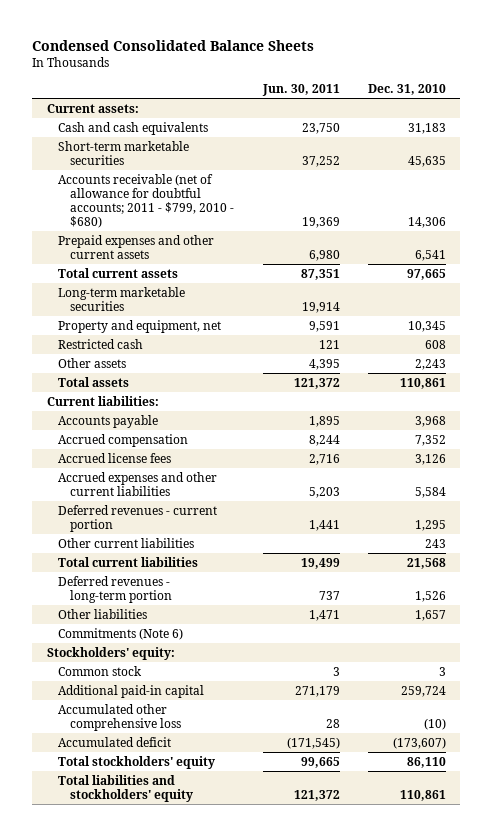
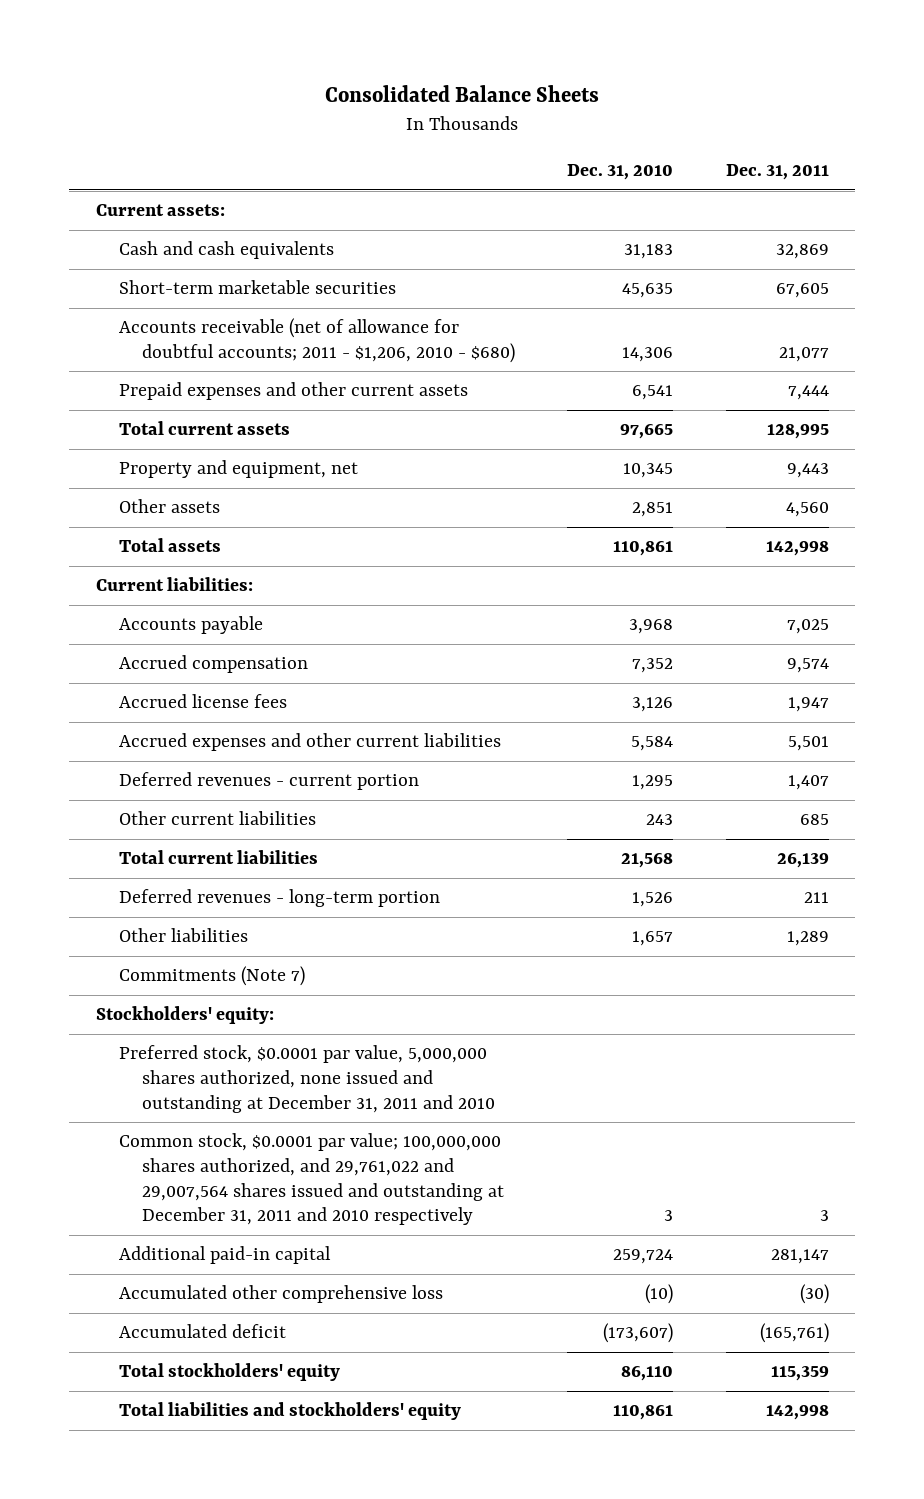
- Condensed Consolidated Balance Sheets
+ Consolidated Balance Sheets
- | Jun. 30, 2011 | Dec. 31, 2010
+ | Dec. 31, 2010 | Dec. 31, 2011
- Accounts receivable (net of allowance for doubtful accounts; 2011 - $799, 2010 - $680) | 19,369 | 14,306
+ Accounts receivable (net of allowance for doubtful accounts; 2011 - $1,206, 2010 - $680) | 14,306 | 21,077
- Long-term marketable securities | 19,914 |
- Restricted cash | 121 | 608
- Other assets | 4,395 | 2,243
+ Other assets | 2,851 | 4,560
- Commitments (Note 6)
+ Commitments (Note 7)
- Common stock | 3 | 3
+ Preferred stock, $0.0001 par value, 5,000,000 shares authorized, none issued and outstanding at December 31, 2011 and 2010
+ Common stock, $0.0001 par value; 100,000,000 shares authorized, and 29,761,022 and 29,007,564 shares issued and outstanding at December 31, 2011 and 2010 respectively | 3 | 3

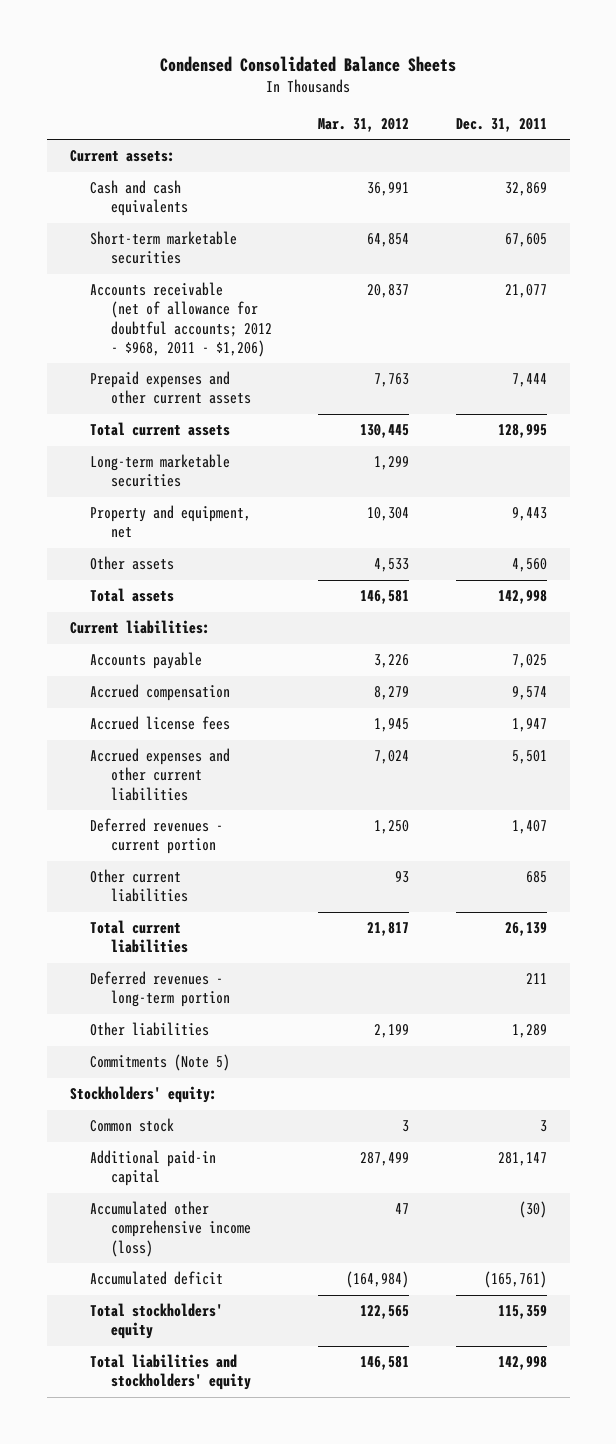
- Consolidated Balance Sheets
+ Condensed Consolidated Balance Sheets
- | Dec. 31, 2010 | Dec. 31, 2011
+ | Mar. 31, 2012 | Dec. 31, 2011
- Accounts receivable (net of allowance for doubtful accounts; 2011 - $1,206, 2010 - $680) | 14,306 | 21,077
+ Accounts receivable (net of allowance for doubtful accounts; 2012 - $968, 2011 - $1,206) | 20,837 | 21,077
+ Long-term marketable securities | 1,299 |
- Commitments (Note 7)
+ Commitments (Note 5)
- Preferred stock, $0.0001 par value, 5,000,000 shares authorized, none issued and outstanding at December 31, 2011 and 2010
- Common stock, $0.0001 par value; 100,000,000 shares authorized, and 29,761,022 and 29,007,564 shares issued and outstanding at December 31, 2011 and 2010 respectively | 3 | 3
+ Common stock | 3 | 3
- Accumulated other comprehensive loss | (10) | (30)
+ Accumulated other comprehensive income (loss) | 47 | (30)

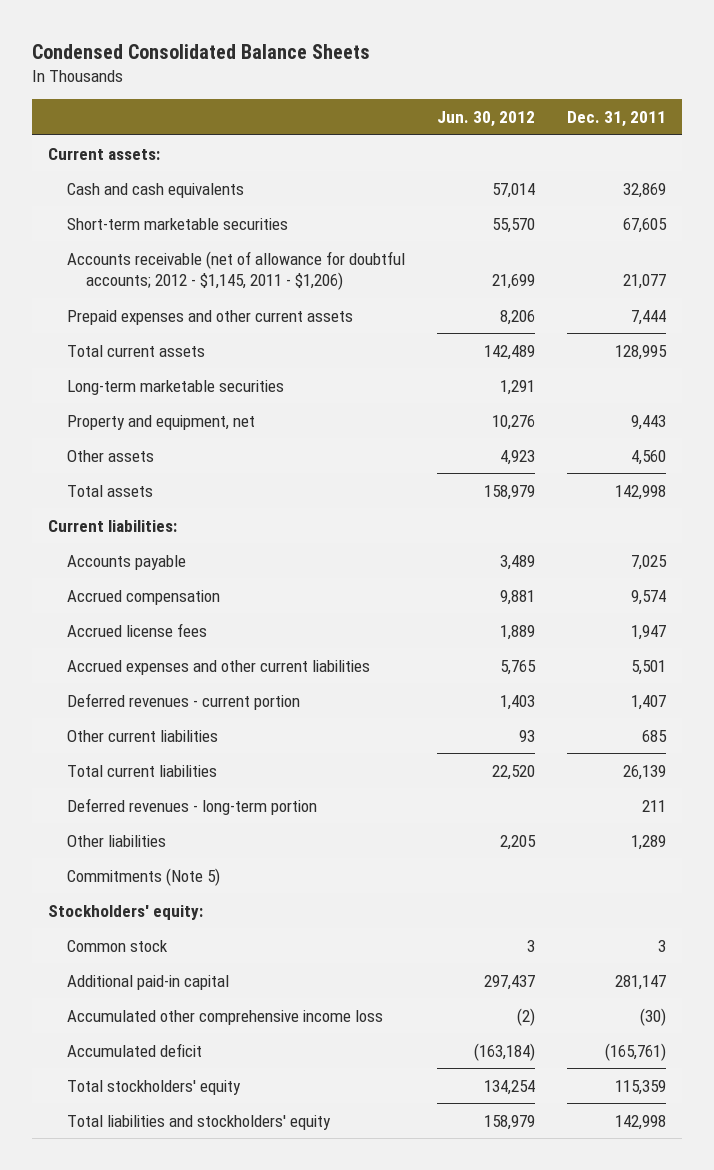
- | Mar. 31, 2012 | Dec. 31, 2011
+ | Jun. 30, 2012 | Dec. 31, 2011
- Accounts receivable (net of allowance for doubtful accounts; 2012 - $968, 2011 - $1,206) | 20,837 | 21,077
+ Accounts receivable (net of allowance for doubtful accounts; 2012 - $1,145, 2011 - $1,206) | 21,699 | 21,077
- Accumulated other comprehensive income (loss) | 47 | (30)
+ Accumulated other comprehensive income loss | (2) | (30)

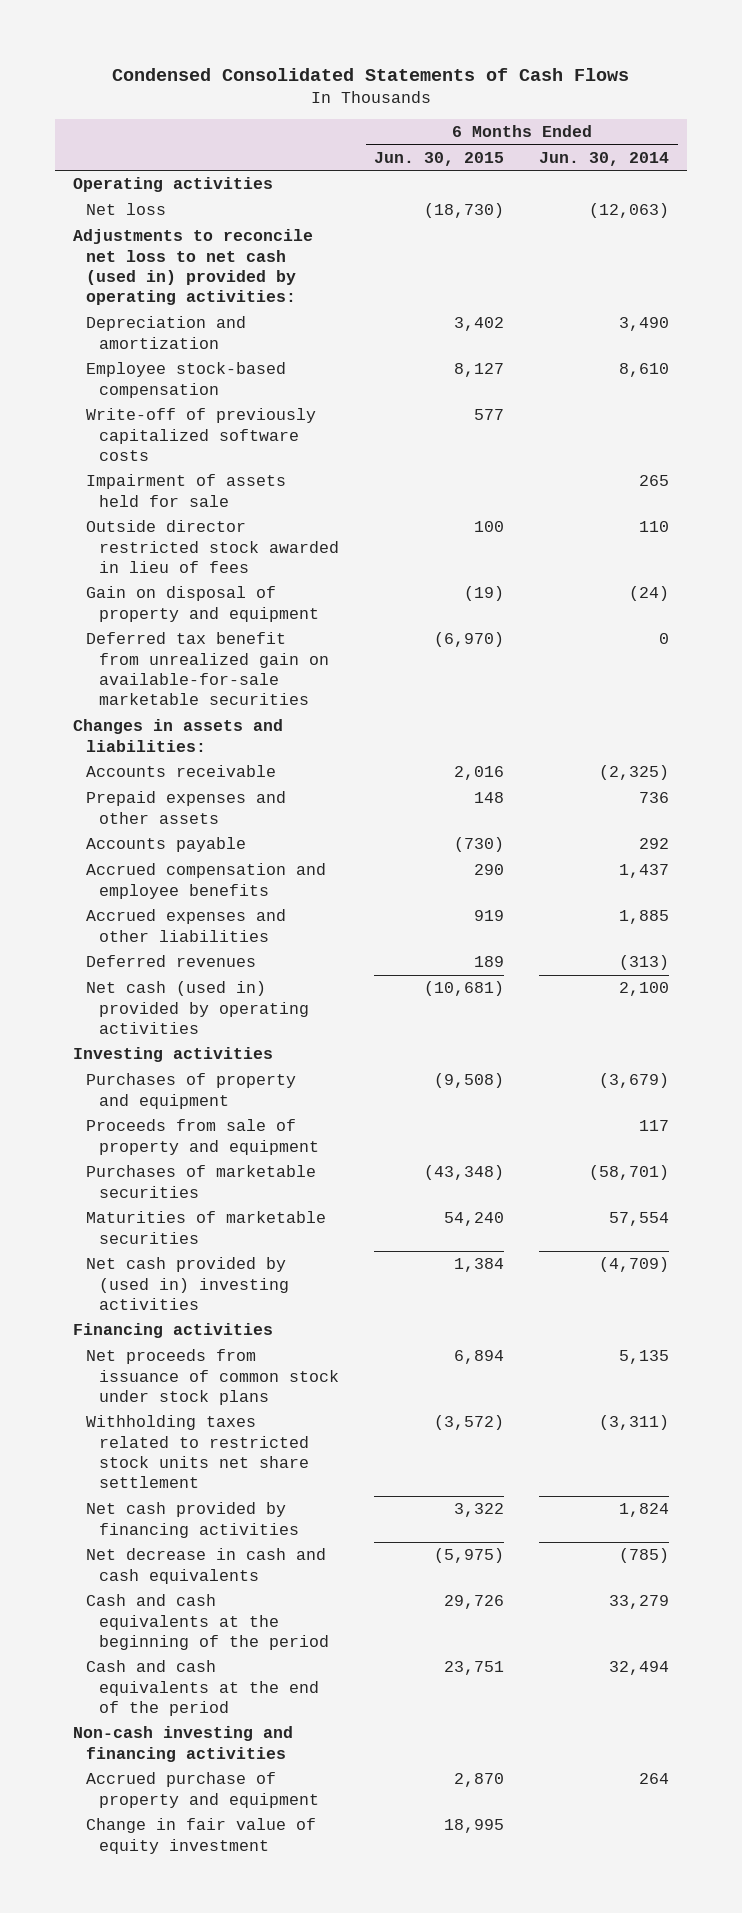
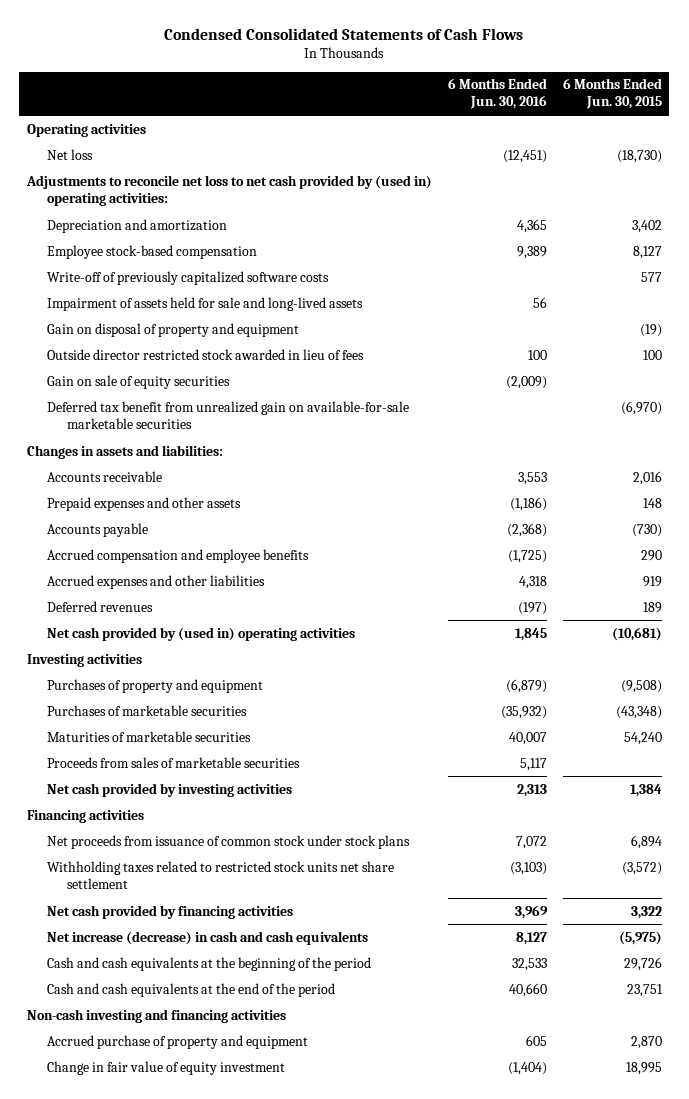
- | 6 Months Ended Jun. 30, 2015 | 6 Months Ended Jun. 30, 2014
+ | 6 Months Ended Jun. 30, 2016 | 6 Months Ended Jun. 30, 2015
- Adjustments to reconcile net loss to net cash (used in) provided by operating activities:
+ Adjustments to reconcile net loss to net cash provided by (used in) operating activities:
- Impairment of assets held for sale | | 265
+ Impairment of assets held for sale and long-lived assets | 56 |
moved down: Outside director restricted stock awarded in lieu of fees | 100 | 100
+ Gain on sale of equity securities | (2,009) |
- Net cash (used in) provided by operating activities | (10,681) | 2,100
+ Net cash provided by (used in) operating activities | 1,845 | (10,681)
- Proceeds from sale of property and equipment | | 117
- Net cash provided by (used in) investing activities | 1,384 | (4,709)
+ Proceeds from sales of marketable securities | 5,117 |
+ Net cash provided by investing activities | 2,313 | 1,384
- Net decrease in cash and cash equivalents | (5,975) | (785)
+ Net increase (decrease) in cash and cash equivalents | 8,127 | (5,975)

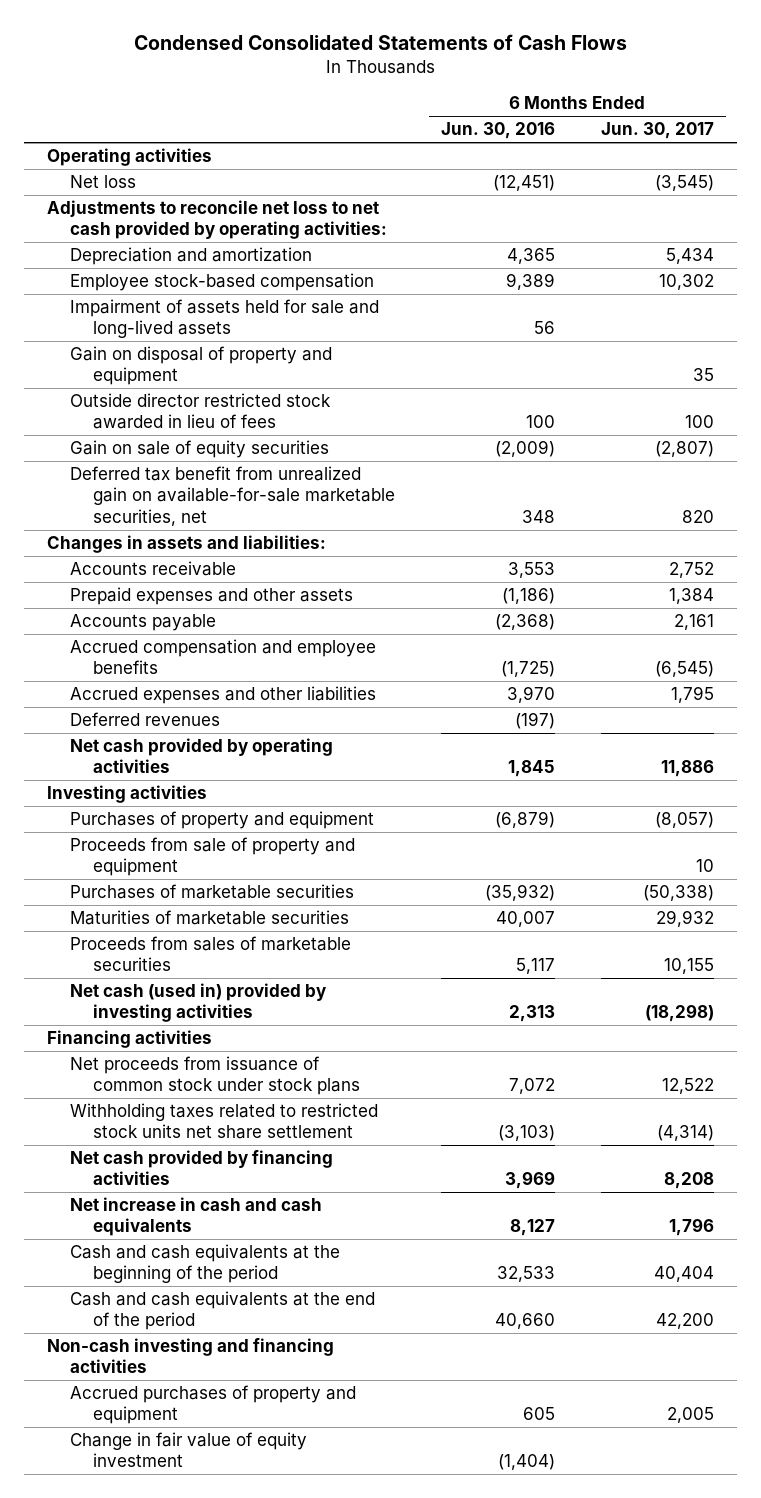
- | 6 Months Ended Jun. 30, 2016 | 6 Months Ended Jun. 30, 2015
+ | 6 Months Ended Jun. 30, 2016 | 6 Months Ended Jun. 30, 2017
- Adjustments to reconcile net loss to net cash provided by (used in) operating activities:
+ Adjustments to reconcile net loss to net cash provided by operating activities:
- Write-off of previously capitalized software costs | | 577
- Deferred tax benefit from unrealized gain on available-for-sale marketable securities | | (6,970)
+ Deferred tax benefit from unrealized gain on available-for-sale marketable securities, net | 348 | 820
- Accrued expenses and other liabilities | 4,318 | 919
+ Accrued expenses and other liabilities | 3,970 | 1,795
- Net cash provided by (used in) operating activities | 1,845 | (10,681)
+ Net cash provided by operating activities | 1,845 | 11,886
+ Proceeds from sale of property and equipment | | 10
- Net cash provided by investing activities | 2,313 | 1,384
+ Net cash (used in) provided by investing activities | 2,313 | (18,298)
- Net increase (decrease) in cash and cash equivalents | 8,127 | (5,975)
+ Net increase in cash and cash equivalents | 8,127 | 1,796
- Accrued purchase of property and equipment | 605 | 2,870
+ Accrued purchases of property and equipment | 605 | 2,005

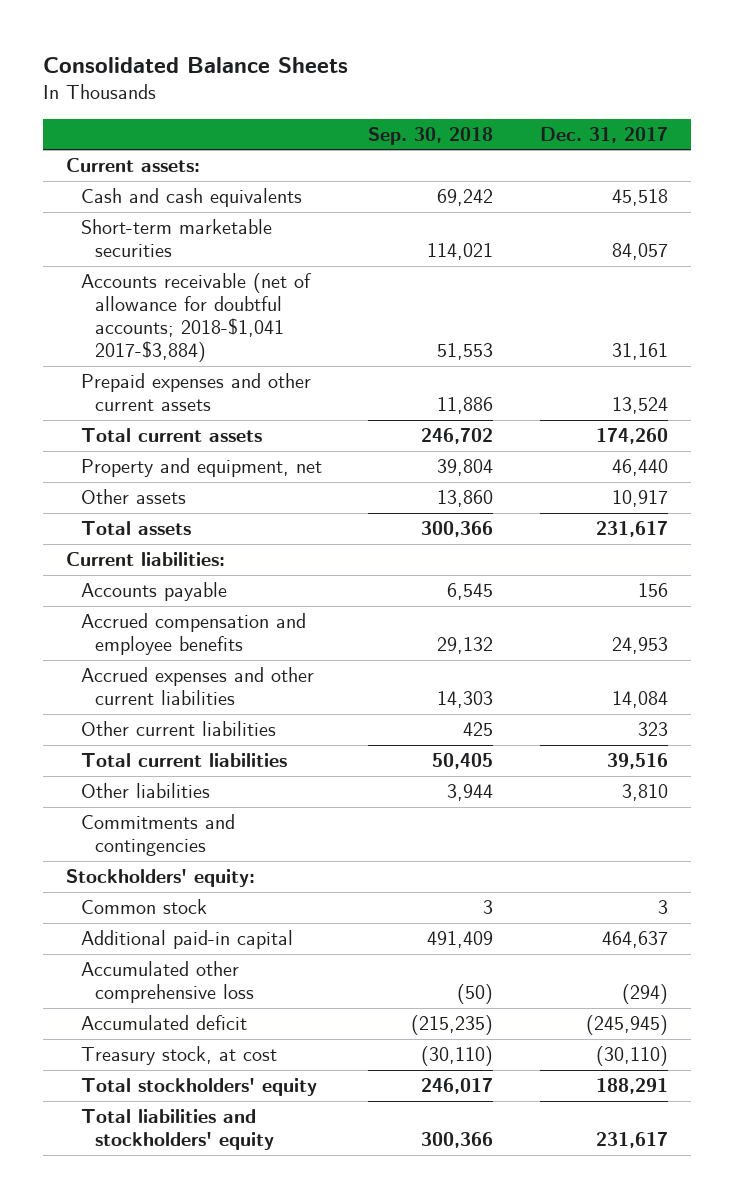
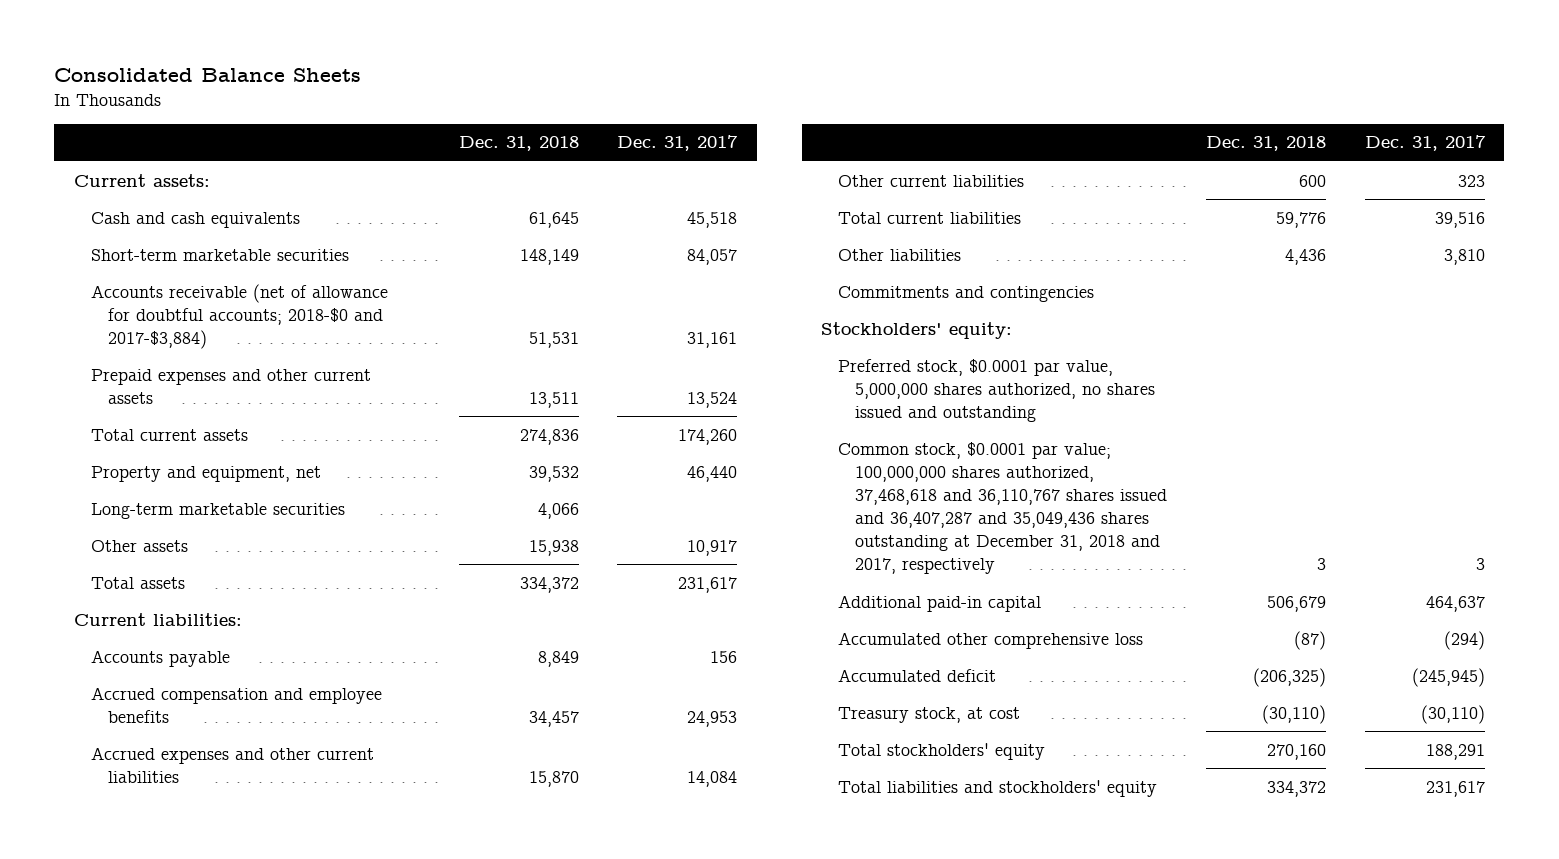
- | Sep. 30, 2018 | Dec. 31, 2017
+ | Dec. 31, 2018 | Dec. 31, 2017
- Accounts receivable (net of allowance for doubtful accounts; 2018-$1,041 2017-$3,884) | 51,553 | 31,161
+ Accounts receivable (net of allowance for doubtful accounts; 2018-$0 and 2017-$3,884) | 51,531 | 31,161
+ Long-term marketable securities | 4,066 |
- Common stock | 3 | 3
+ Preferred stock, $0.0001 par value, 5,000,000 shares authorized, no shares issued and outstanding
+ Common stock, $0.0001 par value; 100,000,000 shares authorized, 37,468,618 and 36,110,767 shares issued and 36,407,287 and 35,049,436 shares outstanding at December 31, 2018 and 2017, respectively | 3 | 3

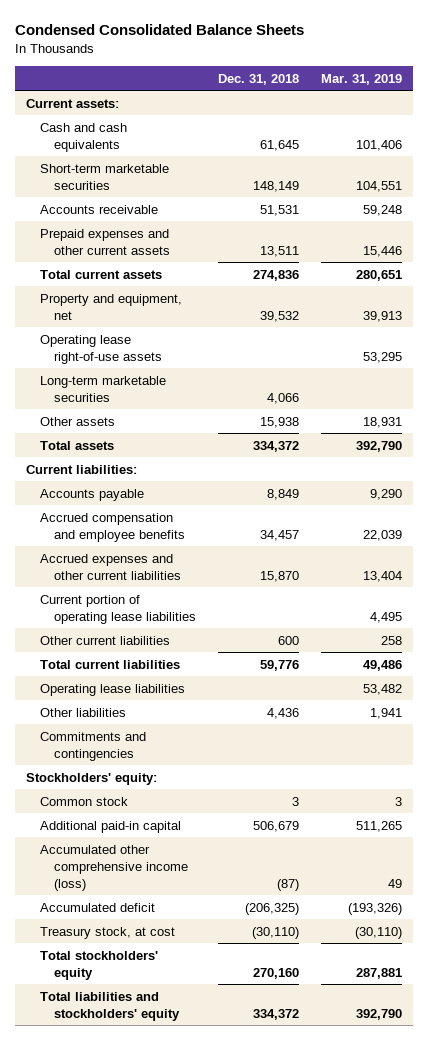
- Consolidated Balance Sheets
+ Condensed Consolidated Balance Sheets
- | Dec. 31, 2018 | Dec. 31, 2017
+ | Dec. 31, 2018 | Mar. 31, 2019
- Accounts receivable (net of allowance for doubtful accounts; 2018-$0 and 2017-$3,884) | 51,531 | 31,161
+ Accounts receivable | 51,531 | 59,248
+ Operating lease right-of-use assets | | 53,295
+ Current portion of operating lease liabilities | | 4,495
+ Operating lease liabilities | | 53,482
- Preferred stock, $0.0001 par value, 5,000,000 shares authorized, no shares issued and outstanding
- Common stock, $0.0001 par value; 100,000,000 shares authorized, 37,468,618 and 36,110,767 shares issued and 36,407,287 and 35,049,436 shares outstanding at December 31, 2018 and 2017, respectively | 3 | 3
+ Common stock | 3 | 3
- Accumulated other comprehensive loss | (87) | (294)
+ Accumulated other comprehensive income (loss) | (87) | 49

